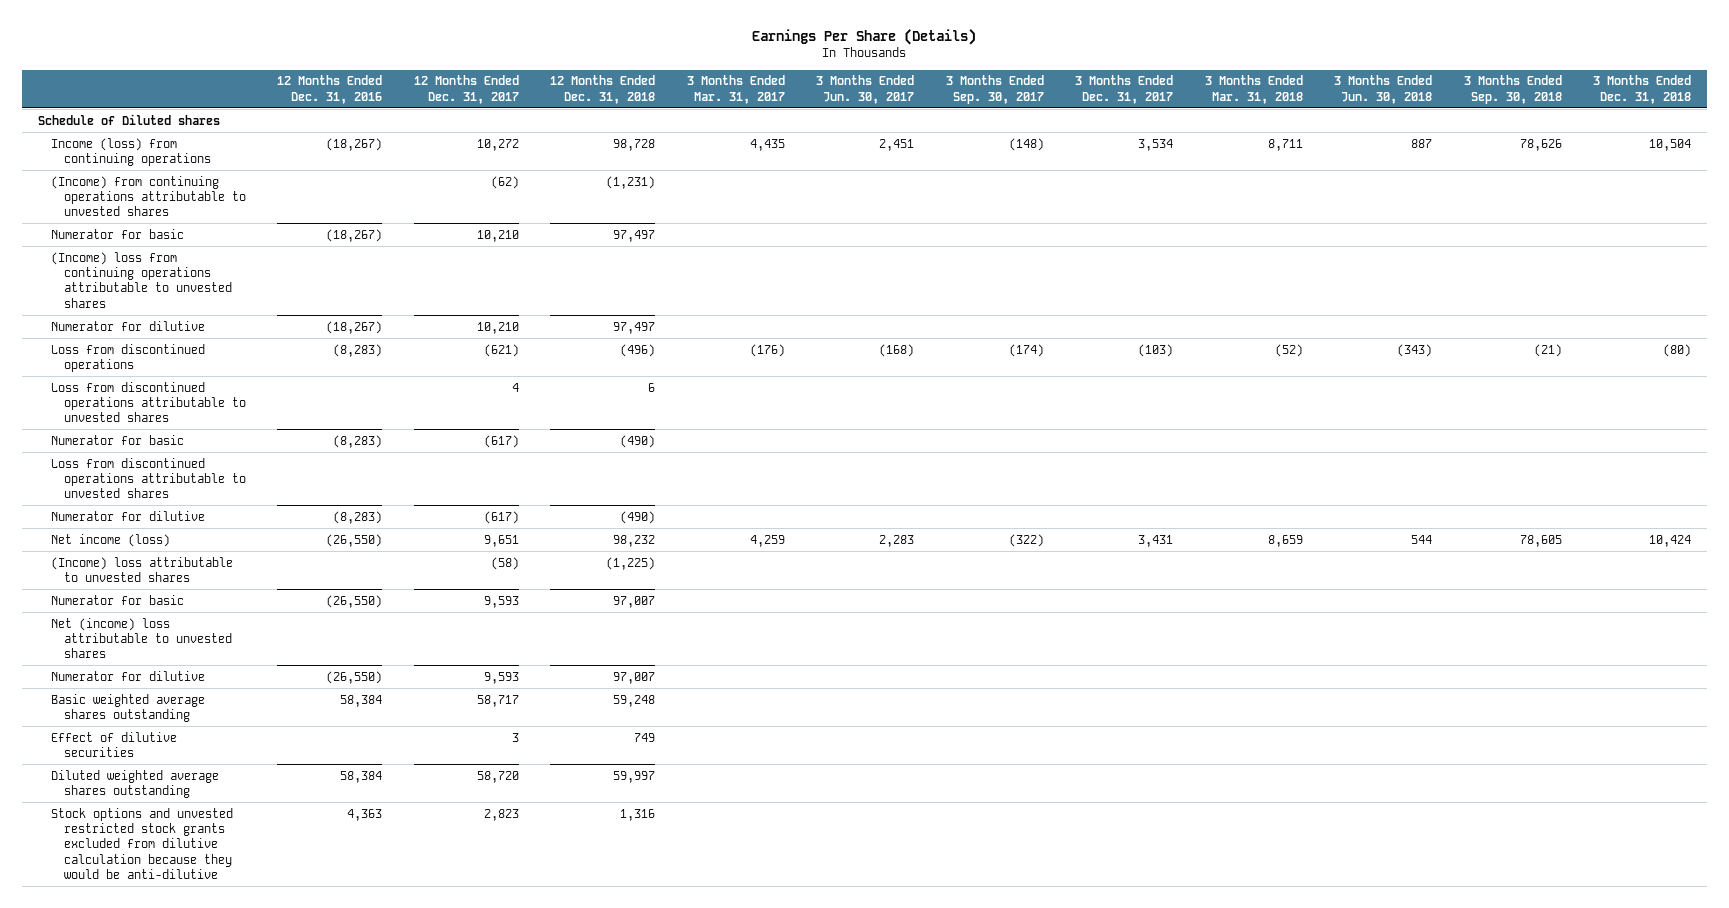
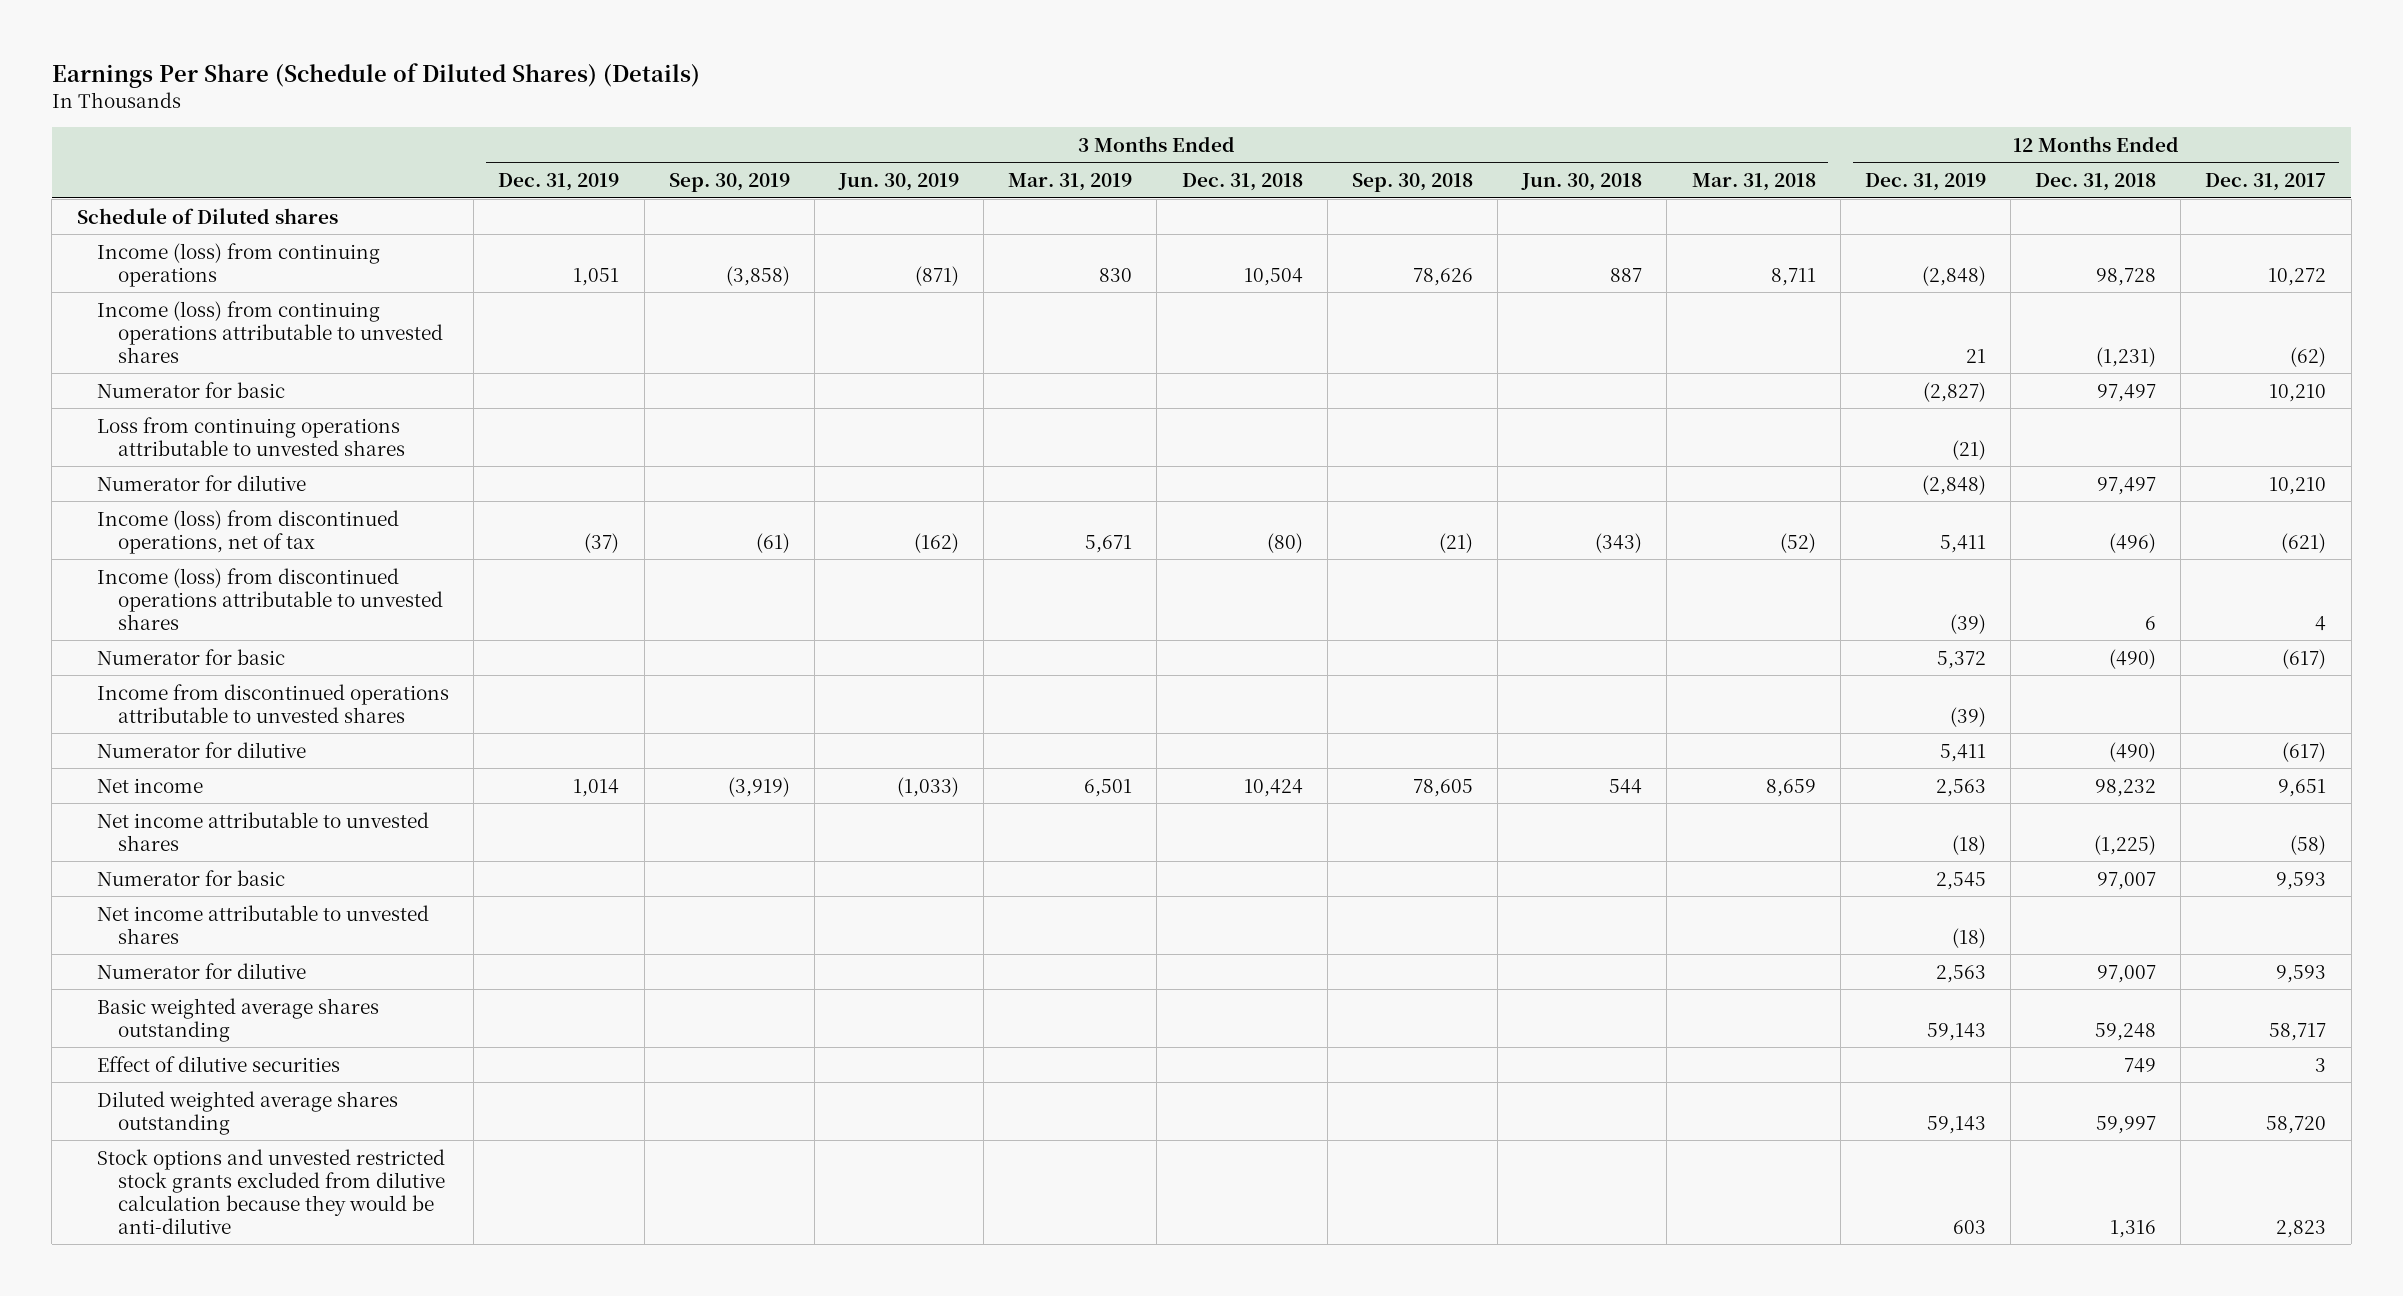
- Earnings Per Share (Details)
+ Earnings Per Share (Schedule of Diluted Shares) (Details)
- | 12 Months Ended Dec. 31, 2016 | 12 Months Ended Dec. 31, 2017 | 12 Months Ended Dec. 31, 2018 | 3 Months Ended Mar. 31, 2017 | 3 Months Ended Jun. 30, 2017 | 3 Months Ended Sep. 30, 2017 | 3 Months Ended Dec. 31, 2017 | 3 Months Ended Mar. 31, 2018 | 3 Months Ended Jun. 30, 2018 | 3 Months Ended Sep. 30, 2018 | 3 Months Ended Dec. 31, 2018
+ | 3 Months Ended Dec. 31, 2019 | 3 Months Ended Sep. 30, 2019 | 3 Months Ended Jun. 30, 2019 | 3 Months Ended Mar. 31, 2019 | 3 Months Ended Dec. 31, 2018 | 3 Months Ended Sep. 30, 2018 | 3 Months Ended Jun. 30, 2018 | 3 Months Ended Mar. 31, 2018 | 12 Months Ended Dec. 31, 2019 | 12 Months Ended Dec. 31, 2018 | 12 Months Ended Dec. 31, 2017
- (Income) from continuing operations attributable to unvested shares | | (62) | (1,231) | | | | | | | |
+ Income (loss) from continuing operations attributable to unvested shares | | | | | | | | | 21 | (1,231) | (62)
- (Income) loss from continuing operations attributable to unvested shares
+ Loss from continuing operations attributable to unvested shares | | | | | | | | | (21) | |
- Loss from discontinued operations | (8,283) | (621) | (496) | (176) | (168) | (174) | (103) | (52) | (343) | (21) | (80)
- Loss from discontinued operations attributable to unvested shares | | 4 | 6 | | | | | | | |
+ Income (loss) from discontinued operations, net of tax | (37) | (61) | (162) | 5,671 | (80) | (21) | (343) | (52) | 5,411 | (496) | (621)
+ Income (loss) from discontinued operations attributable to unvested shares | | | | | | | | | (39) | 6 | 4
- Loss from discontinued operations attributable to unvested shares
+ Income from discontinued operations attributable to unvested shares | | | | | | | | | (39) | |
- Net income (loss) | (26,550) | 9,651 | 98,232 | 4,259 | 2,283 | (322) | 3,431 | 8,659 | 544 | 78,605 | 10,424
- (Income) loss attributable to unvested shares | | (58) | (1,225) | | | | | | | |
+ Net income | 1,014 | (3,919) | (1,033) | 6,501 | 10,424 | 78,605 | 544 | 8,659 | 2,563 | 98,232 | 9,651
+ Net income attributable to unvested shares | | | | | | | | | (18) | (1,225) | (58)
- Net (income) loss attributable to unvested shares
+ Net income attributable to unvested shares | | | | | | | | | (18) | |

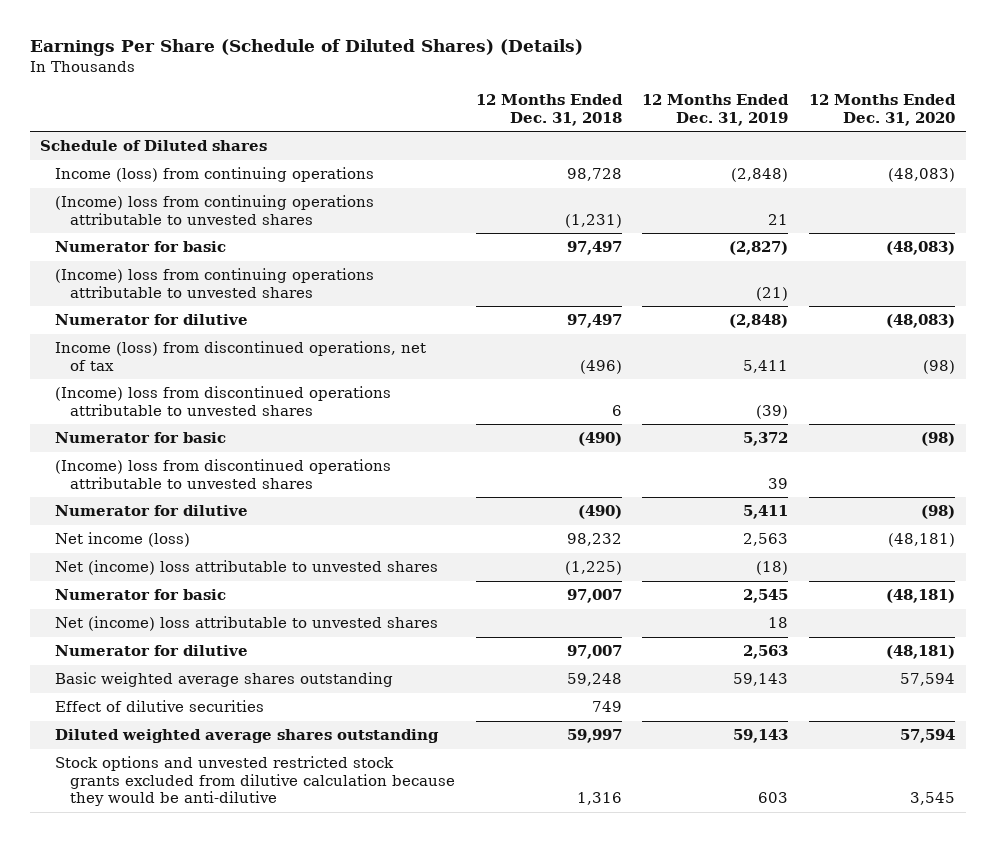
- | 3 Months Ended Dec. 31, 2019 | 3 Months Ended Sep. 30, 2019 | 3 Months Ended Jun. 30, 2019 | 3 Months Ended Mar. 31, 2019 | 3 Months Ended Dec. 31, 2018 | 3 Months Ended Sep. 30, 2018 | 3 Months Ended Jun. 30, 2018 | 3 Months Ended Mar. 31, 2018 | 12 Months Ended Dec. 31, 2019 | 12 Months Ended Dec. 31, 2018 | 12 Months Ended Dec. 31, 2017
+ | 12 Months Ended Dec. 31, 2018 | 12 Months Ended Dec. 31, 2019 | 12 Months Ended Dec. 31, 2020
- Income (loss) from continuing operations attributable to unvested shares | | | | | | | | | 21 | (1,231) | (62)
+ (Income) loss from continuing operations attributable to unvested shares | (1,231) | 21 |
- Loss from continuing operations attributable to unvested shares | | | | | | | | | (21) | |
+ (Income) loss from continuing operations attributable to unvested shares | | (21) |
- Income (loss) from discontinued operations attributable to unvested shares | | | | | | | | | (39) | 6 | 4
+ (Income) loss from discontinued operations attributable to unvested shares | 6 | (39) |
- Income from discontinued operations attributable to unvested shares | | | | | | | | | (39) | |
+ (Income) loss from discontinued operations attributable to unvested shares | | 39 |
- Net income | 1,014 | (3,919) | (1,033) | 6,501 | 10,424 | 78,605 | 544 | 8,659 | 2,563 | 98,232 | 9,651
- Net income attributable to unvested shares | | | | | | | | | (18) | (1,225) | (58)
+ Net income (loss) | 98,232 | 2,563 | (48,181)
+ Net (income) loss attributable to unvested shares | (1,225) | (18) |
- Net income attributable to unvested shares | | | | | | | | | (18) | |
+ Net (income) loss attributable to unvested shares | | 18 |

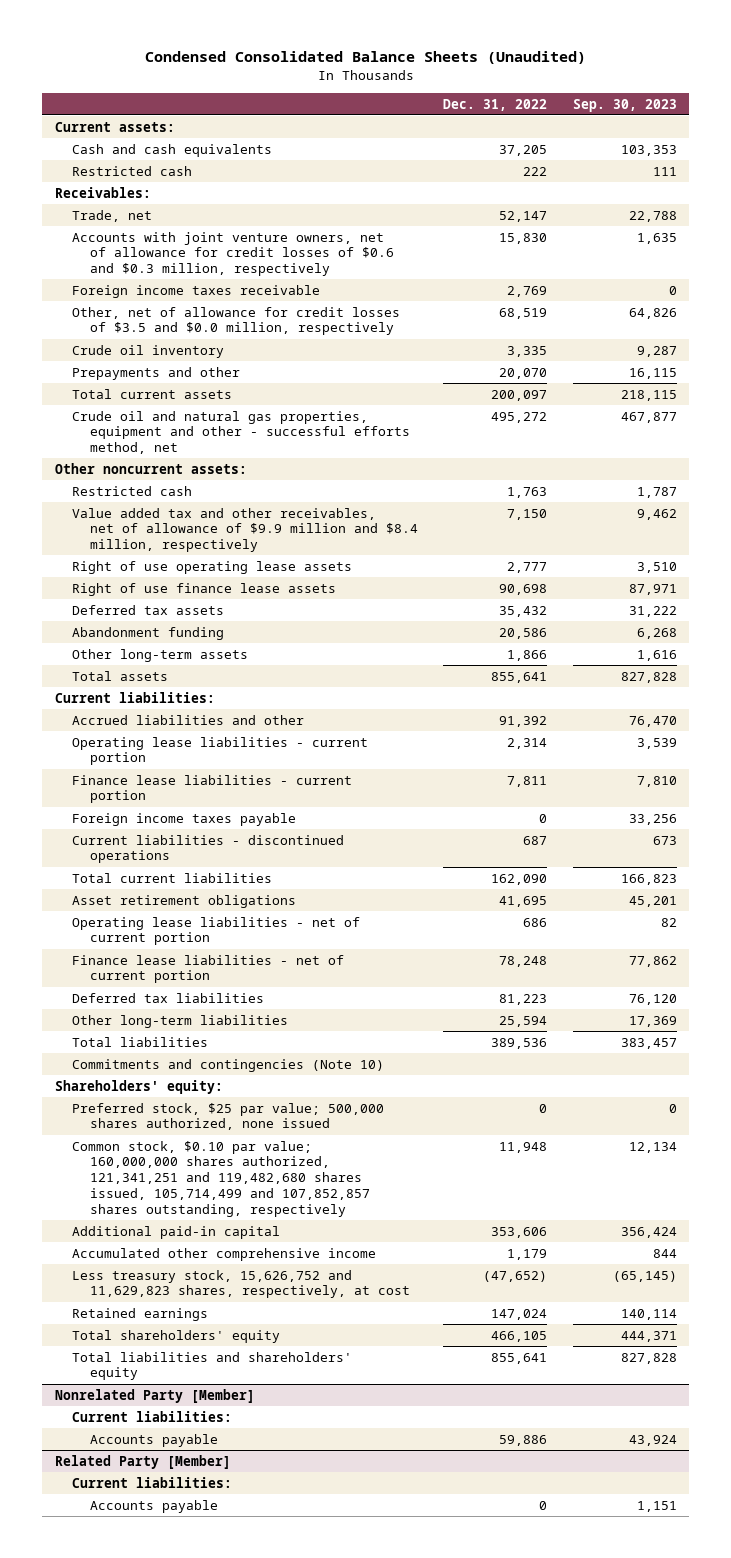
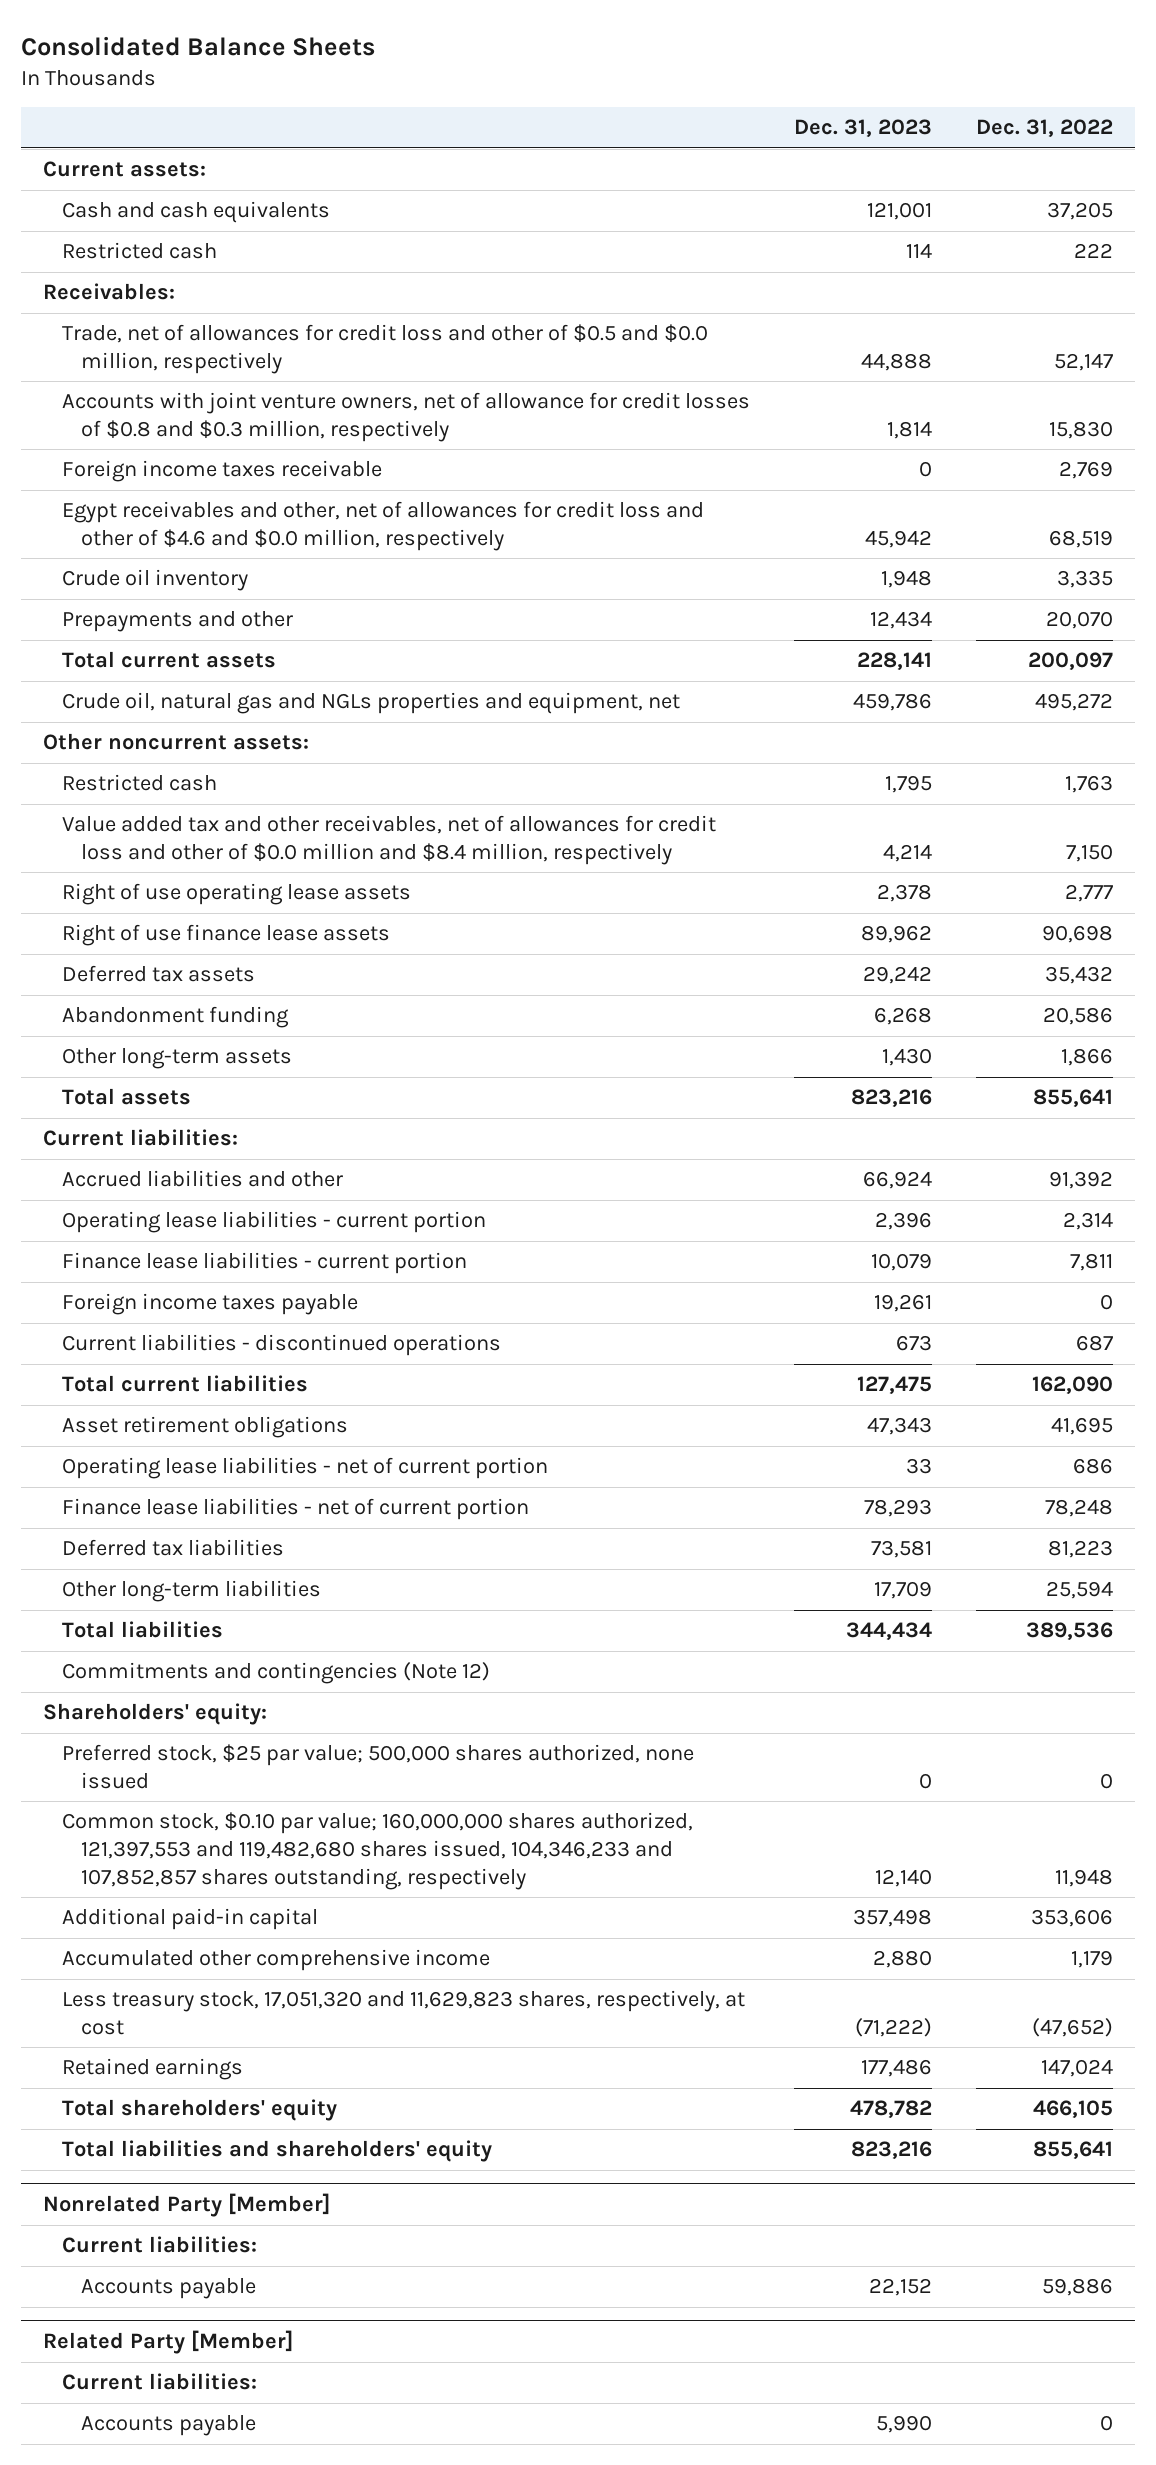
- Condensed Consolidated Balance Sheets (Unaudited)
+ Consolidated Balance Sheets
- | Dec. 31, 2022 | Sep. 30, 2023
+ | Dec. 31, 2023 | Dec. 31, 2022
- Trade, net | 52,147 | 22,788
- Accounts with joint venture owners, net of allowance for credit losses of $0.6 and $0.3 million, respectively | 15,830 | 1,635
+ Trade, net of allowances for credit loss and other of $0.5 and $0.0 million, respectively | 44,888 | 52,147
+ Accounts with joint venture owners, net of allowance for credit losses of $0.8 and $0.3 million, respectively | 1,814 | 15,830
- Other, net of allowance for credit losses of $3.5 and $0.0 million, respectively | 68,519 | 64,826
+ Egypt receivables and other, net of allowances for credit loss and other of $4.6 and $0.0 million, respectively | 45,942 | 68,519
- Crude oil and natural gas properties, equipment and other - successful efforts method, net | 495,272 | 467,877
+ Crude oil, natural gas and NGLs properties and equipment, net | 459,786 | 495,272
- Value added tax and other receivables, net of allowance of $9.9 million and $8.4 million, respectively | 7,150 | 9,462
+ Value added tax and other receivables, net of allowances for credit loss and other of $0.0 million and $8.4 million, respectively | 4,214 | 7,150
- Commitments and contingencies (Note 10)
+ Commitments and contingencies (Note 12)
- Common stock, $0.10 par value; 160,000,000 shares authorized, 121,341,251 and 119,482,680 shares issued, 105,714,499 and 107,852,857 shares outstanding, respectively | 11,948 | 12,134
+ Common stock, $0.10 par value; 160,000,000 shares authorized, 121,397,553 and 119,482,680 shares issued, 104,346,233 and 107,852,857 shares outstanding, respectively | 12,140 | 11,948
- Less treasury stock, 15,626,752 and 11,629,823 shares, respectively, at cost | (47,652) | (65,145)
+ Less treasury stock, 17,051,320 and 11,629,823 shares, respectively, at cost | (71,222) | (47,652)

